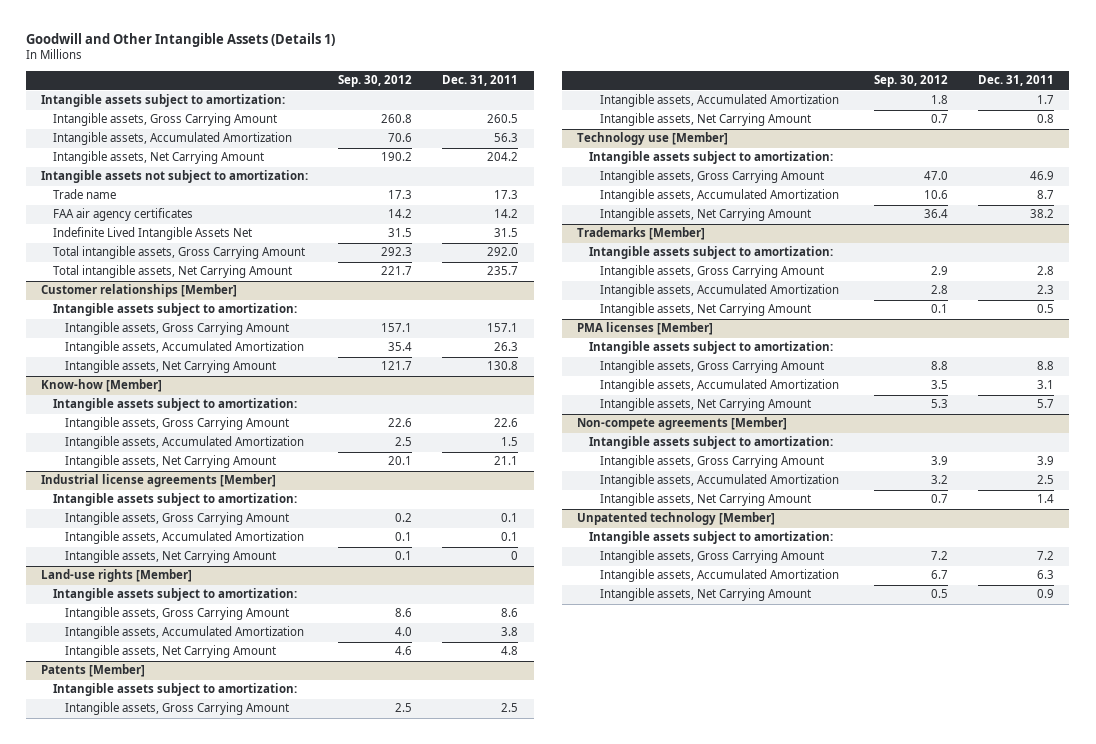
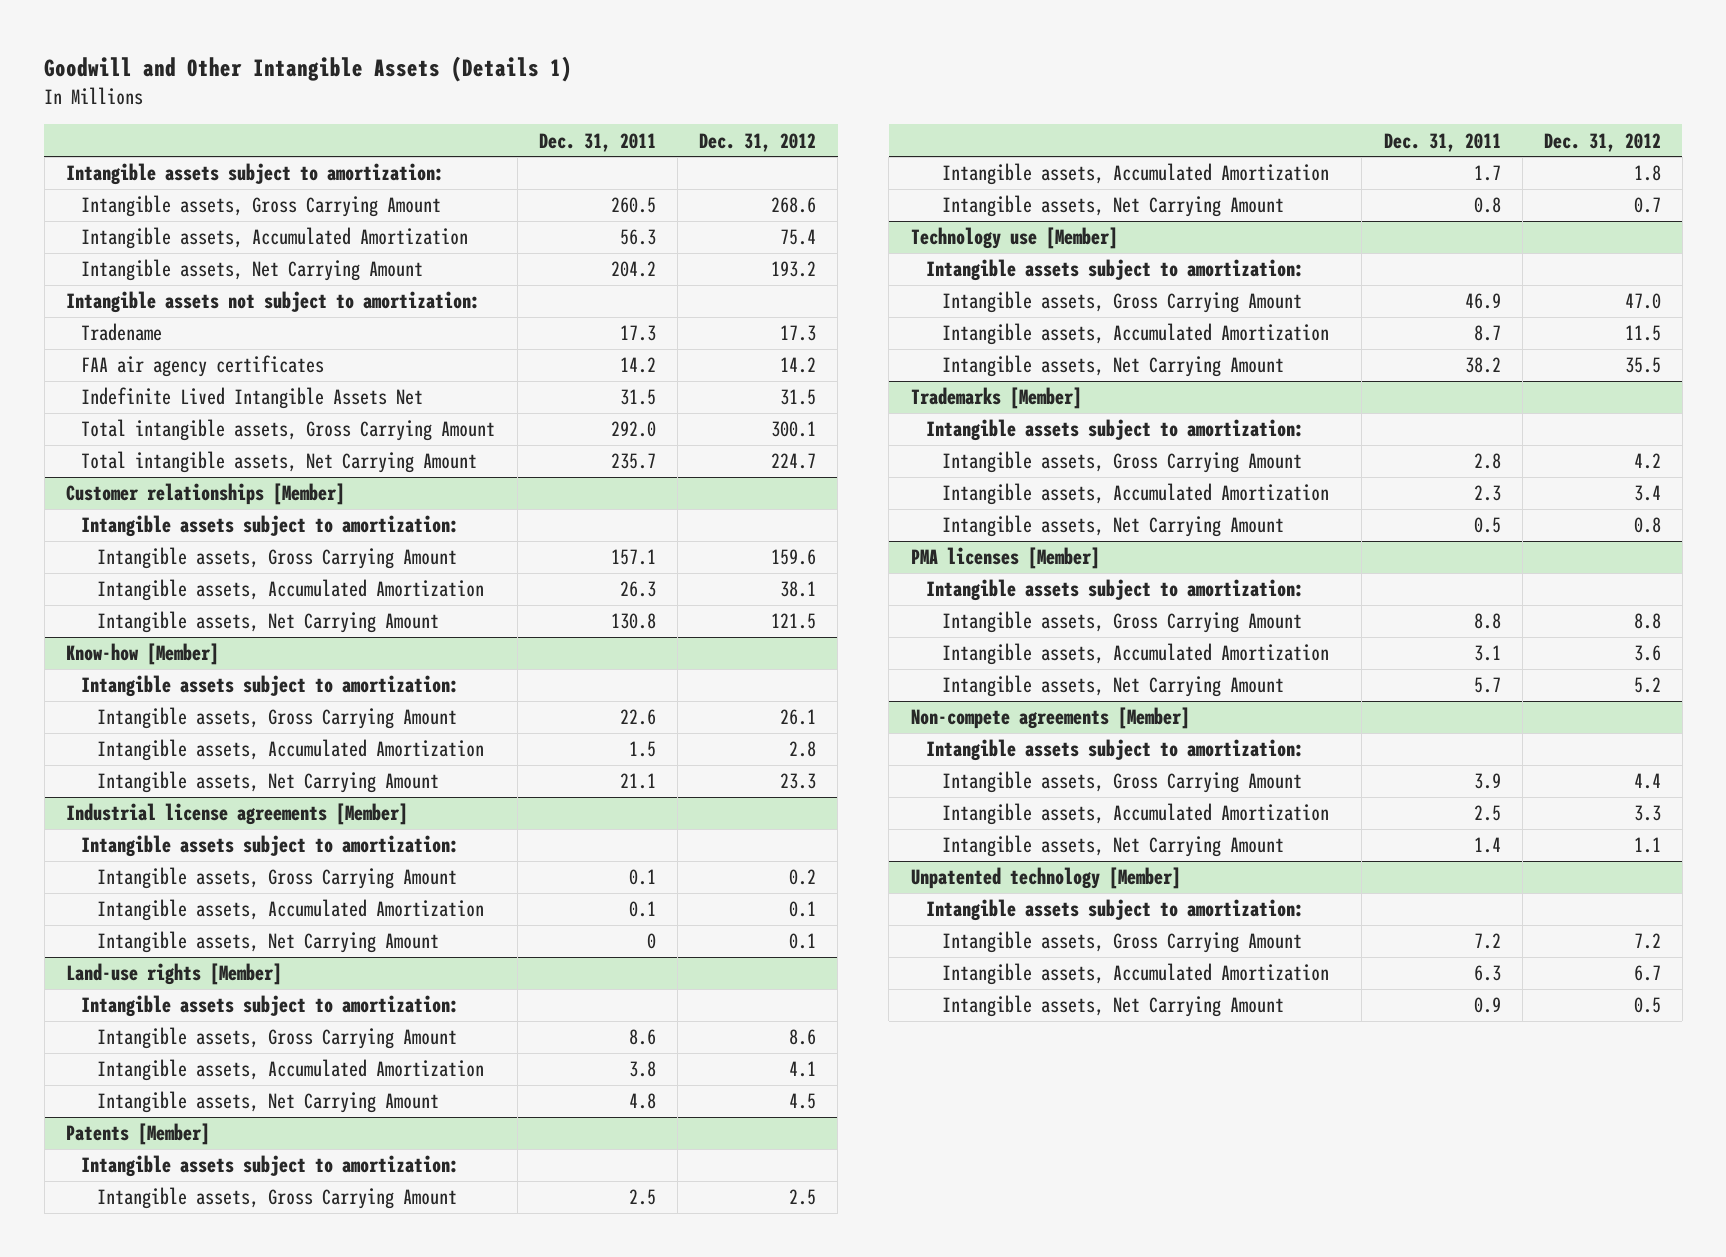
- | Sep. 30, 2012 | Dec. 31, 2011
+ | Dec. 31, 2011 | Dec. 31, 2012
- Trade name | 17.3 | 17.3
+ Tradename | 17.3 | 17.3

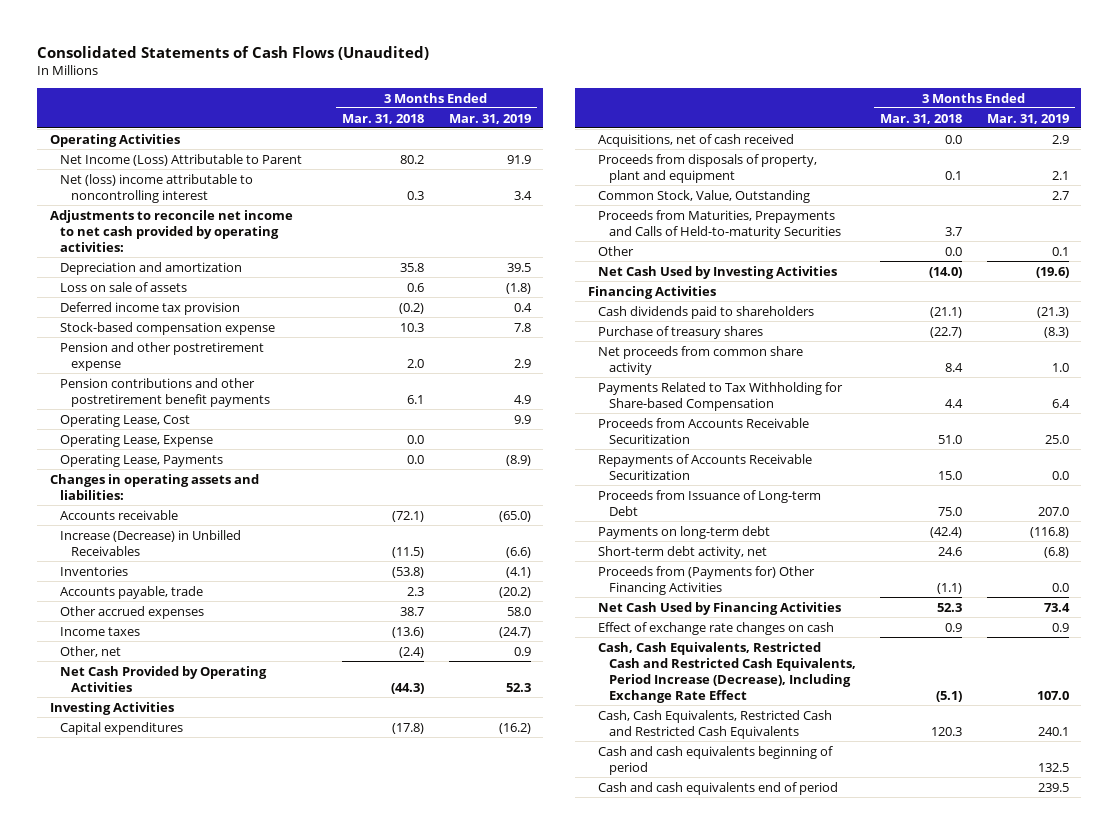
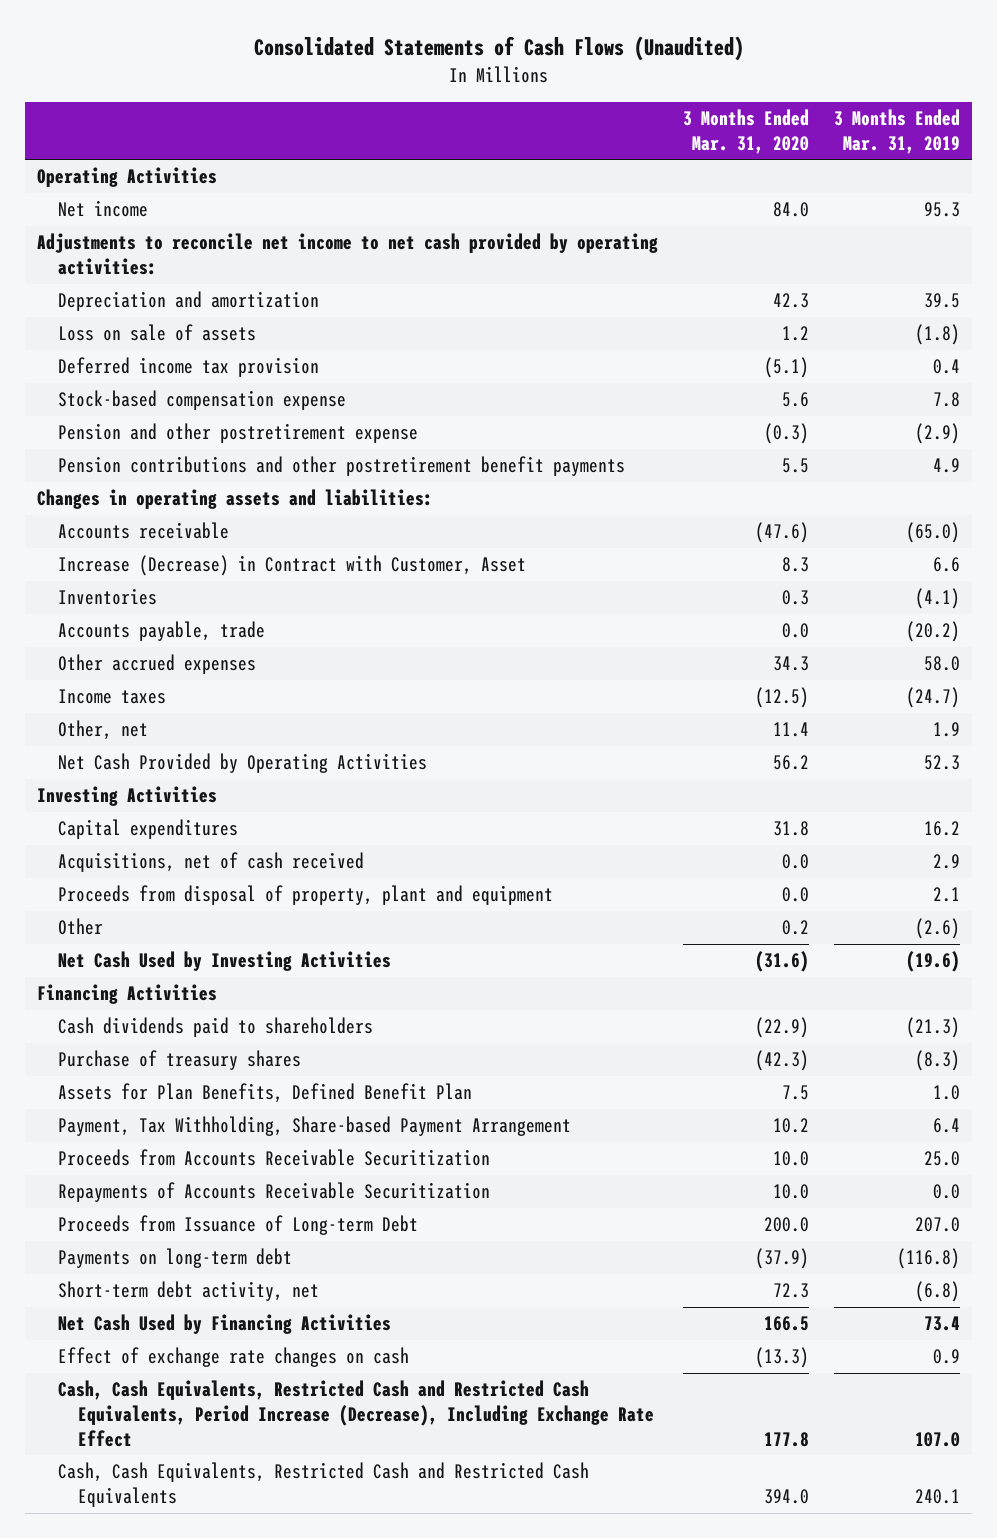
- | 3 Months Ended Mar. 31, 2018 | 3 Months Ended Mar. 31, 2019
+ | 3 Months Ended Mar. 31, 2020 | 3 Months Ended Mar. 31, 2019
- Net Income (Loss) Attributable to Parent | 80.2 | 91.9
- Net (loss) income attributable to noncontrolling interest | 0.3 | 3.4
+ Net income | 84.0 | 95.3
- Pension and other postretirement expense | 2.0 | 2.9
+ Pension and other postretirement expense | (0.3) | (2.9)
- Operating Lease, Cost | | 9.9
- Operating Lease, Expense | 0.0 |
- Operating Lease, Payments | 0.0 | (8.9)
- Increase (Decrease) in Unbilled Receivables | (11.5) | (6.6)
+ Increase (Decrease) in Contract with Customer, Asset | 8.3 | 6.6
- Other, net | (2.4) | 0.9
+ Other, net | 11.4 | 1.9
- Capital expenditures | (17.8) | (16.2)
+ Capital expenditures | 31.8 | 16.2
- Proceeds from disposals of property, plant and equipment | 0.1 | 2.1
- Common Stock, Value, Outstanding | | 2.7
- Proceeds from Maturities, Prepayments and Calls of Held-to-maturity Securities | 3.7 |
- Other | 0.0 | 0.1
+ Proceeds from disposal of property, plant and equipment | 0.0 | 2.1
+ Other | 0.2 | (2.6)
- Net proceeds from common share activity | 8.4 | 1.0
- Payments Related to Tax Withholding for Share-based Compensation | 4.4 | 6.4
+ Assets for Plan Benefits, Defined Benefit Plan | 7.5 | 1.0
+ Payment, Tax Withholding, Share-based Payment Arrangement | 10.2 | 6.4
- Proceeds from (Payments for) Other Financing Activities | (1.1) | 0.0
- Cash and cash equivalents beginning of period | | 132.5
- Cash and cash equivalents end of period | | 239.5

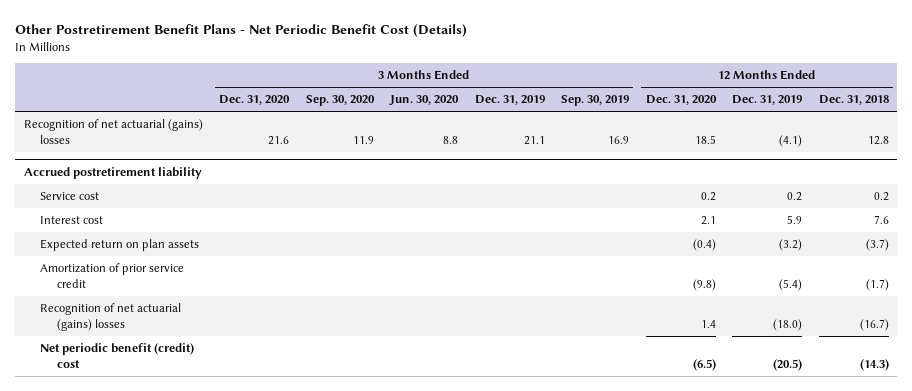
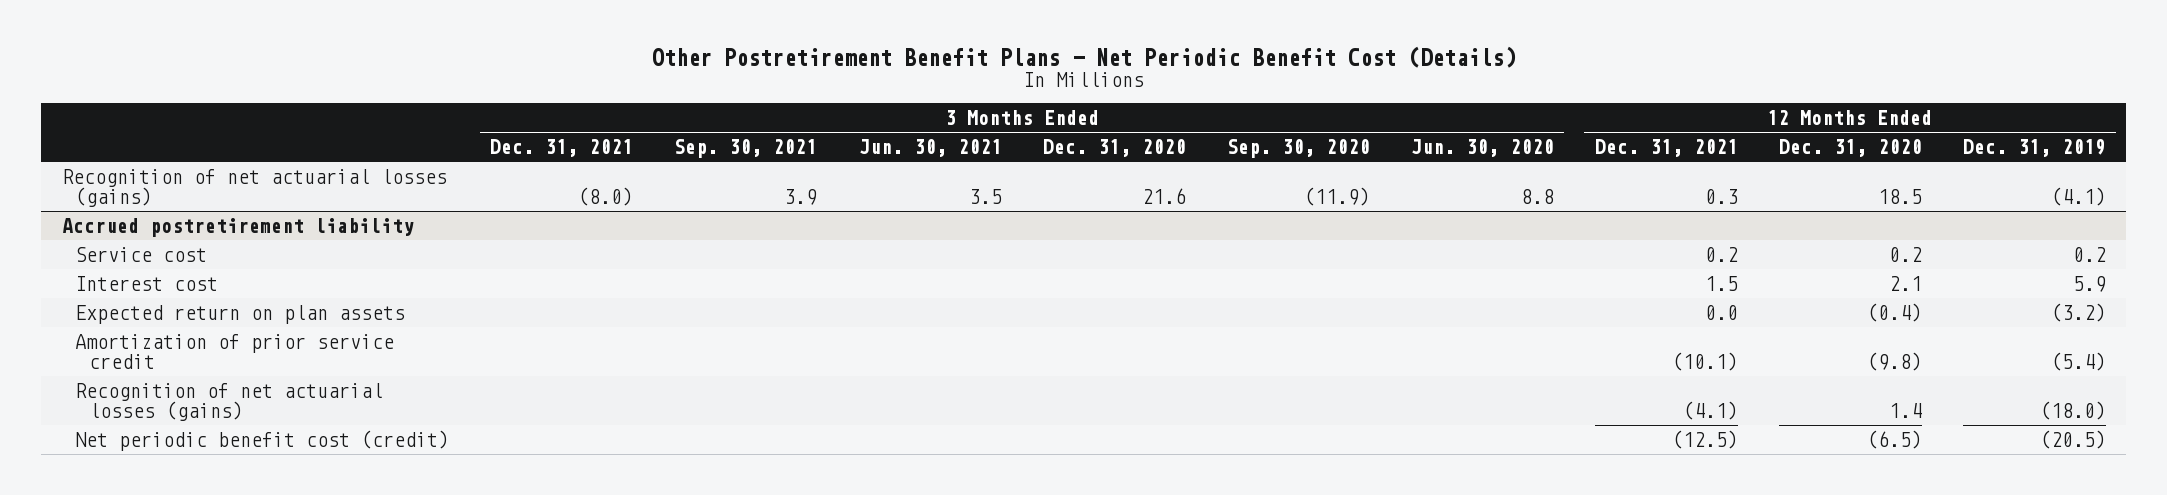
- | 3 Months Ended Dec. 31, 2020 | 3 Months Ended Sep. 30, 2020 | 3 Months Ended Jun. 30, 2020 | 3 Months Ended Dec. 31, 2019 | 3 Months Ended Sep. 30, 2019 | 12 Months Ended Dec. 31, 2020 | 12 Months Ended Dec. 31, 2019 | 12 Months Ended Dec. 31, 2018
+ | 3 Months Ended Dec. 31, 2021 | 3 Months Ended Sep. 30, 2021 | 3 Months Ended Jun. 30, 2021 | 3 Months Ended Dec. 31, 2020 | 3 Months Ended Sep. 30, 2020 | 3 Months Ended Jun. 30, 2020 | 12 Months Ended Dec. 31, 2021 | 12 Months Ended Dec. 31, 2020 | 12 Months Ended Dec. 31, 2019
- Recognition of net actuarial (gains) losses | 21.6 | 11.9 | 8.8 | 21.1 | 16.9 | 18.5 | (4.1) | 12.8
+ Recognition of net actuarial losses (gains) | (8.0) | 3.9 | 3.5 | 21.6 | (11.9) | 8.8 | 0.3 | 18.5 | (4.1)
@ Accrued postretirement liability
- Recognition of net actuarial (gains) losses | | | | | | 1.4 | (18.0) | (16.7)
- Net periodic benefit (credit) cost | | | | | | (6.5) | (20.5) | (14.3)
+ Recognition of net actuarial losses (gains) | | | | | | | (4.1) | 1.4 | (18.0)
+ Net periodic benefit cost (credit) | | | | | | | (12.5) | (6.5) | (20.5)

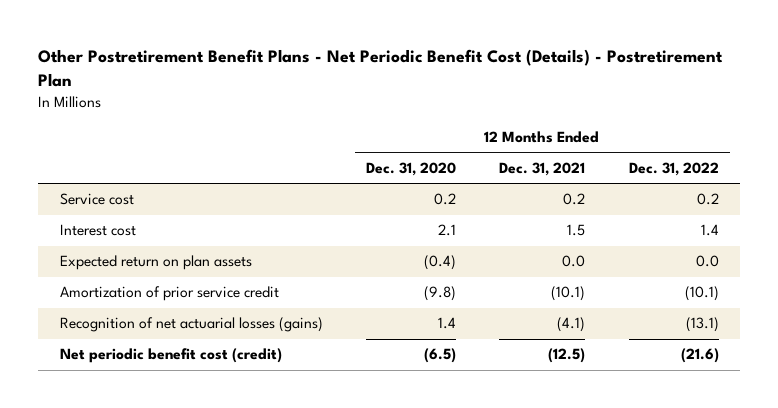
- Other Postretirement Benefit Plans - Net Periodic Benefit Cost (Details)
+ Other Postretirement Benefit Plans - Net Periodic Benefit Cost (Details) - Postretirement Plan
- | 3 Months Ended Dec. 31, 2021 | 3 Months Ended Sep. 30, 2021 | 3 Months Ended Jun. 30, 2021 | 3 Months Ended Dec. 31, 2020 | 3 Months Ended Sep. 30, 2020 | 3 Months Ended Jun. 30, 2020 | 12 Months Ended Dec. 31, 2021 | 12 Months Ended Dec. 31, 2020 | 12 Months Ended Dec. 31, 2019
+ | 12 Months Ended Dec. 31, 2020 | 12 Months Ended Dec. 31, 2021 | 12 Months Ended Dec. 31, 2022
- Recognition of net actuarial losses (gains) | (8.0) | 3.9 | 3.5 | 21.6 | (11.9) | 8.8 | 0.3 | 18.5 | (4.1)
- Accrued postretirement liability

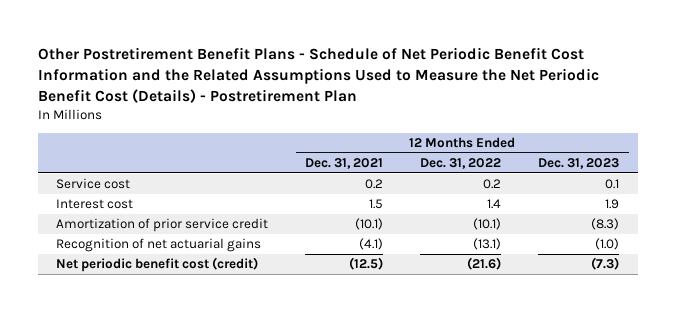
- Other Postretirement Benefit Plans - Net Periodic Benefit Cost (Details) - Postretirement Plan
+ Other Postretirement Benefit Plans - Schedule of Net Periodic Benefit Cost Information and the Related Assumptions Used to Measure the Net Periodic Benefit Cost (Details) - Postretirement Plan
- | 12 Months Ended Dec. 31, 2020 | 12 Months Ended Dec. 31, 2021 | 12 Months Ended Dec. 31, 2022
+ | 12 Months Ended Dec. 31, 2021 | 12 Months Ended Dec. 31, 2022 | 12 Months Ended Dec. 31, 2023
- Expected return on plan assets | (0.4) | 0.0 | 0.0
- Recognition of net actuarial losses (gains) | 1.4 | (4.1) | (13.1)
+ Recognition of net actuarial gains | (4.1) | (13.1) | (1.0)

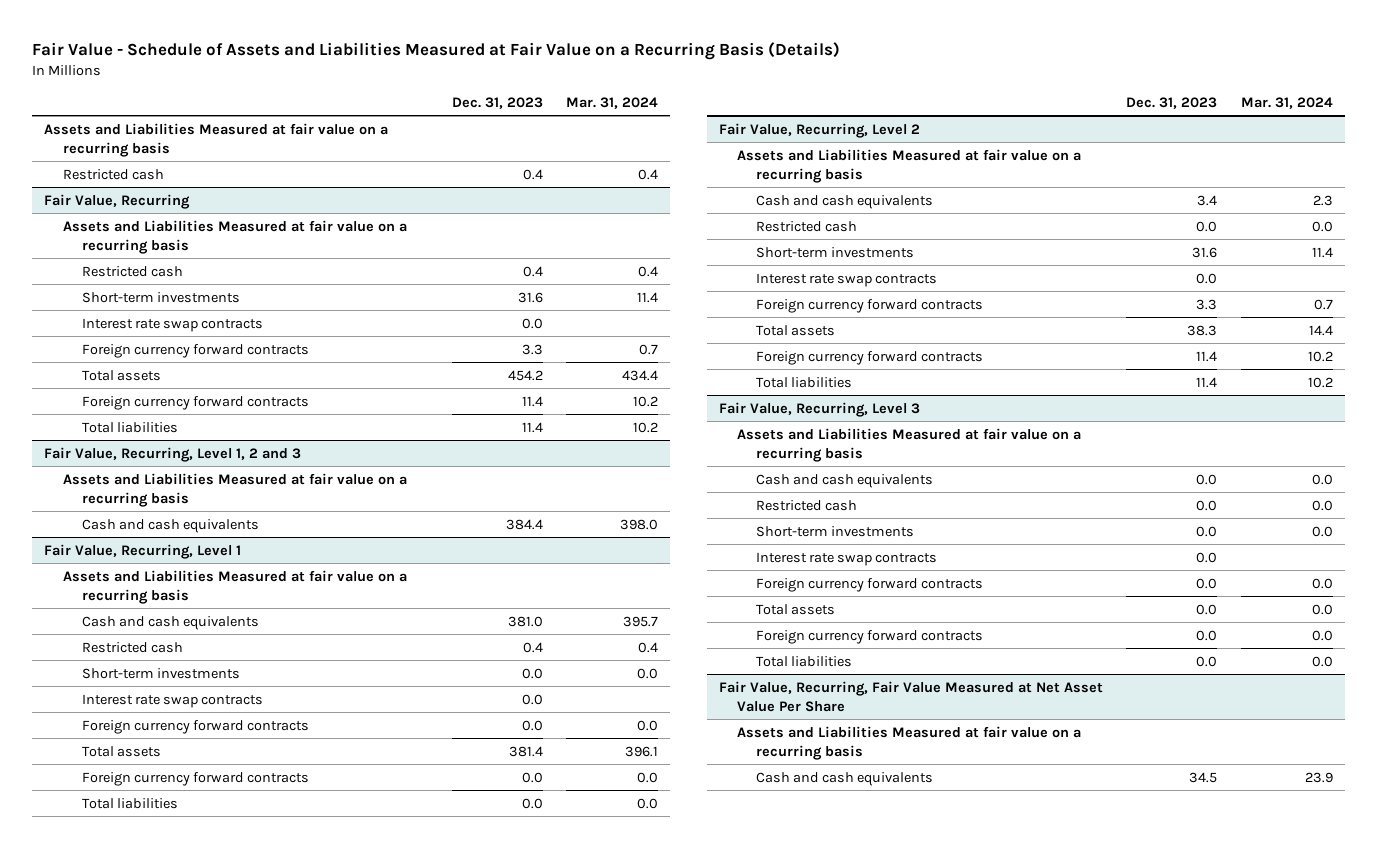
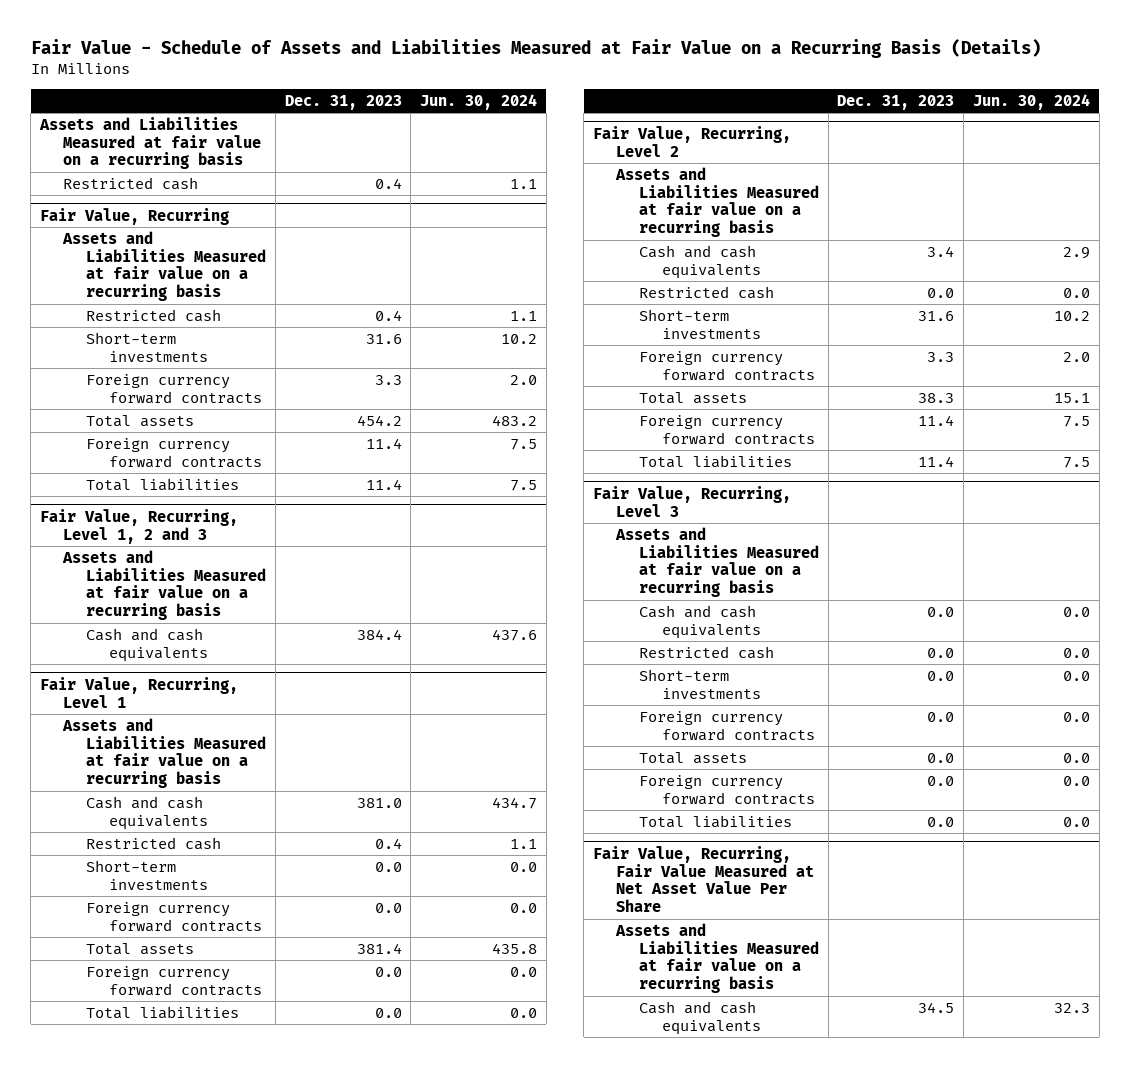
- | Dec. 31, 2023 | Mar. 31, 2024
+ | Dec. 31, 2023 | Jun. 30, 2024
@ Fair Value, Recurring
- Interest rate swap contracts | 0.0 |
@ Fair Value, Recurring, Level 1
- Interest rate swap contracts | 0.0 |
@ Fair Value, Recurring, Level 2
- Interest rate swap contracts | 0.0 |
@ Fair Value, Recurring, Level 3
- Interest rate swap contracts | 0.0 |

